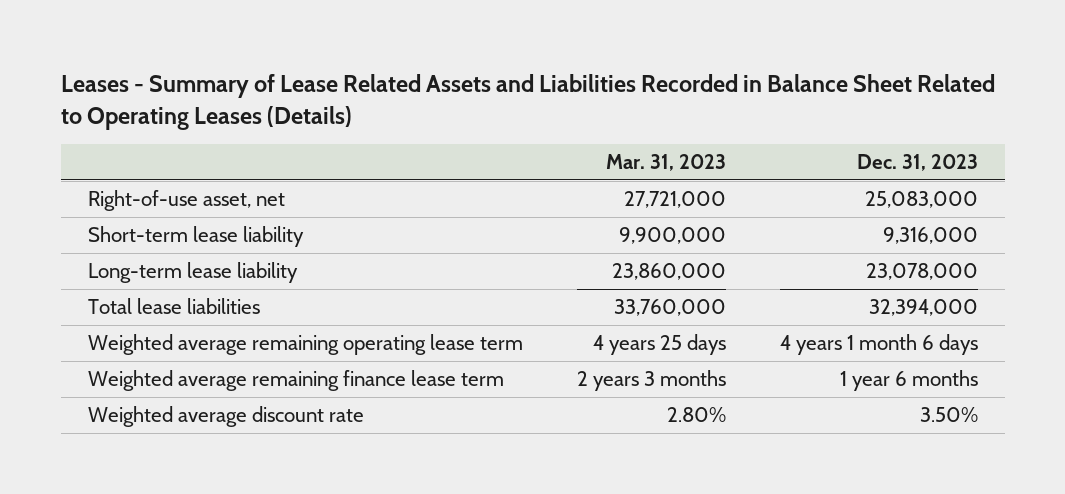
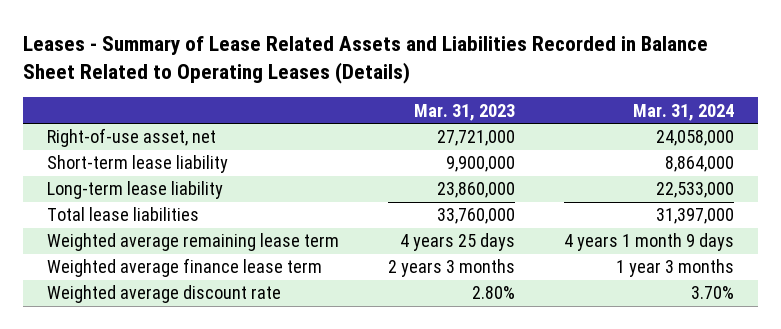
- | Mar. 31, 2023 | Dec. 31, 2023
+ | Mar. 31, 2023 | Mar. 31, 2024
- Weighted average remaining operating lease term | 4 years 25 days | 4 years 1 month 6 days
- Weighted average remaining finance lease term | 2 years 3 months | 1 year 6 months
+ Weighted average remaining lease term | 4 years 25 days | 4 years 1 month 9 days
+ Weighted average finance lease term | 2 years 3 months | 1 year 3 months

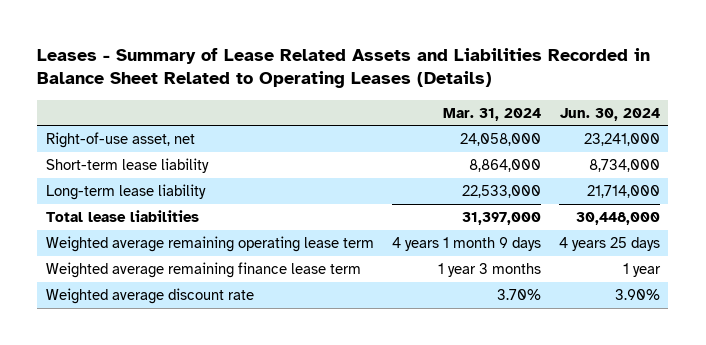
- | Mar. 31, 2023 | Mar. 31, 2024
+ | Mar. 31, 2024 | Jun. 30, 2024
- Weighted average remaining lease term | 4 years 25 days | 4 years 1 month 9 days
- Weighted average finance lease term | 2 years 3 months | 1 year 3 months
+ Weighted average remaining operating lease term | 4 years 1 month 9 days | 4 years 25 days
+ Weighted average remaining finance lease term | 1 year 3 months | 1 year

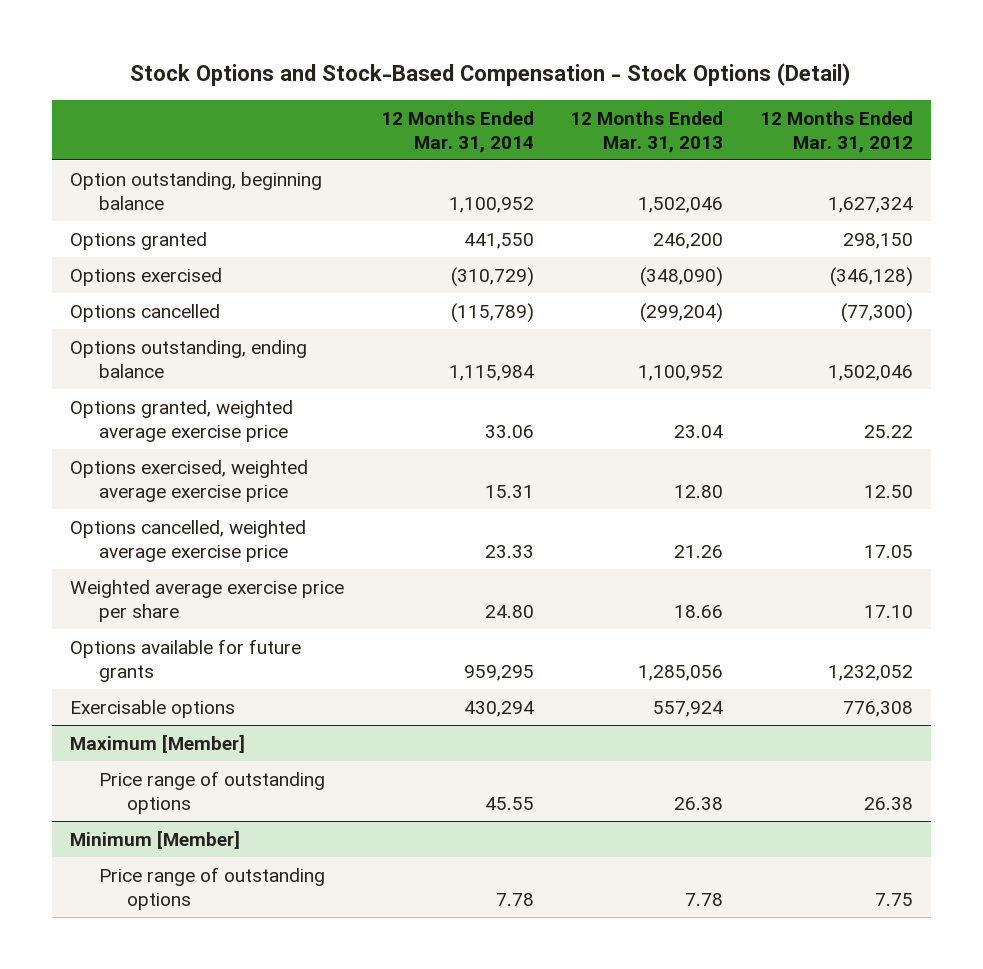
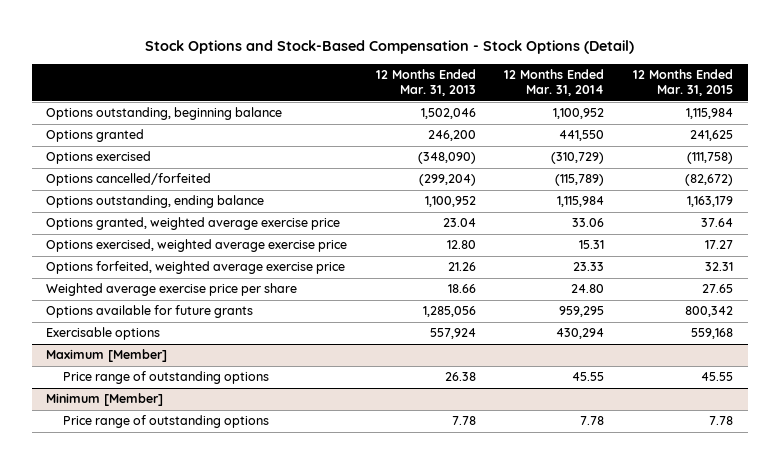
- | 12 Months Ended Mar. 31, 2014 | 12 Months Ended Mar. 31, 2013 | 12 Months Ended Mar. 31, 2012
+ | 12 Months Ended Mar. 31, 2013 | 12 Months Ended Mar. 31, 2014 | 12 Months Ended Mar. 31, 2015
- Option outstanding, beginning balance | 1,100,952 | 1,502,046 | 1,627,324
+ Options outstanding, beginning balance | 1,502,046 | 1,100,952 | 1,115,984
- Options cancelled | (115,789) | (299,204) | (77,300)
+ Options cancelled/forfeited | (299,204) | (115,789) | (82,672)
- Options cancelled, weighted average exercise price | 23.33 | 21.26 | 17.05
+ Options forfeited, weighted average exercise price | 21.26 | 23.33 | 32.31

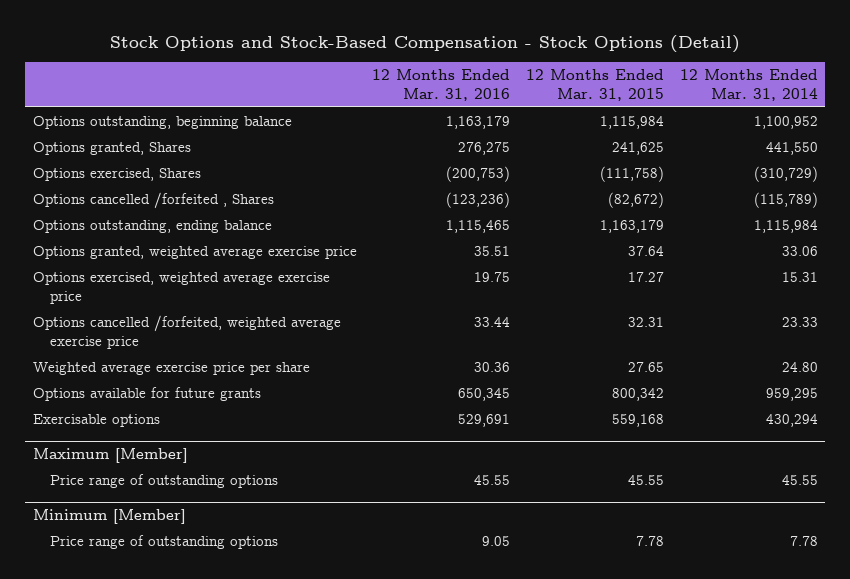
- | 12 Months Ended Mar. 31, 2013 | 12 Months Ended Mar. 31, 2014 | 12 Months Ended Mar. 31, 2015
+ | 12 Months Ended Mar. 31, 2016 | 12 Months Ended Mar. 31, 2015 | 12 Months Ended Mar. 31, 2014
- Options granted | 246,200 | 441,550 | 241,625
- Options exercised | (348,090) | (310,729) | (111,758)
- Options cancelled/forfeited | (299,204) | (115,789) | (82,672)
+ Options granted, Shares | 276,275 | 241,625 | 441,550
+ Options exercised, Shares | (200,753) | (111,758) | (310,729)
+ Options cancelled /forfeited , Shares | (123,236) | (82,672) | (115,789)
- Options forfeited, weighted average exercise price | 21.26 | 23.33 | 32.31
+ Options cancelled /forfeited, weighted average exercise price | 33.44 | 32.31 | 23.33

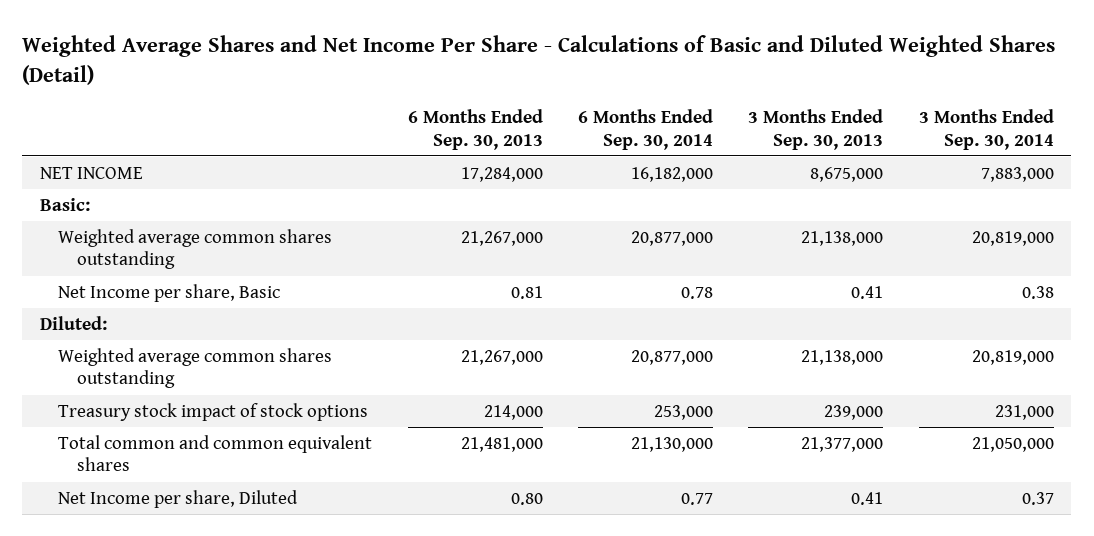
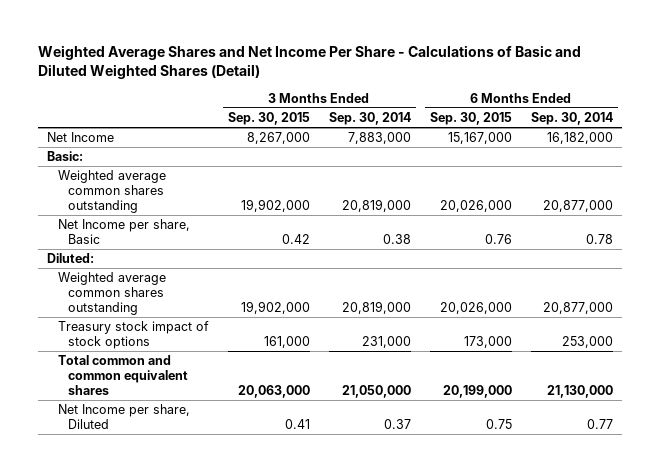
- | 6 Months Ended Sep. 30, 2013 | 6 Months Ended Sep. 30, 2014 | 3 Months Ended Sep. 30, 2013 | 3 Months Ended Sep. 30, 2014
+ | 3 Months Ended Sep. 30, 2015 | 3 Months Ended Sep. 30, 2014 | 6 Months Ended Sep. 30, 2015 | 6 Months Ended Sep. 30, 2014
- NET INCOME | 17,284,000 | 16,182,000 | 8,675,000 | 7,883,000
+ Net Income | 8,267,000 | 7,883,000 | 15,167,000 | 16,182,000

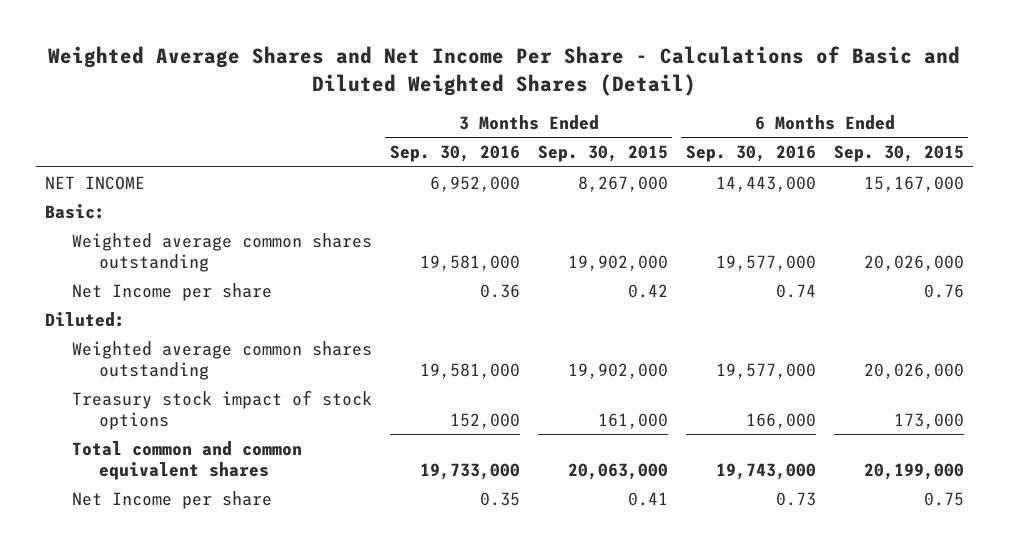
- | 3 Months Ended Sep. 30, 2015 | 3 Months Ended Sep. 30, 2014 | 6 Months Ended Sep. 30, 2015 | 6 Months Ended Sep. 30, 2014
+ | 3 Months Ended Sep. 30, 2016 | 3 Months Ended Sep. 30, 2015 | 6 Months Ended Sep. 30, 2016 | 6 Months Ended Sep. 30, 2015
- Net Income | 8,267,000 | 7,883,000 | 15,167,000 | 16,182,000
+ NET INCOME | 6,952,000 | 8,267,000 | 14,443,000 | 15,167,000
- Net Income per share, Basic | 0.42 | 0.38 | 0.76 | 0.78
+ Net Income per share | 0.36 | 0.42 | 0.74 | 0.76
- Net Income per share, Diluted | 0.41 | 0.37 | 0.75 | 0.77
+ Net Income per share | 0.35 | 0.41 | 0.73 | 0.75

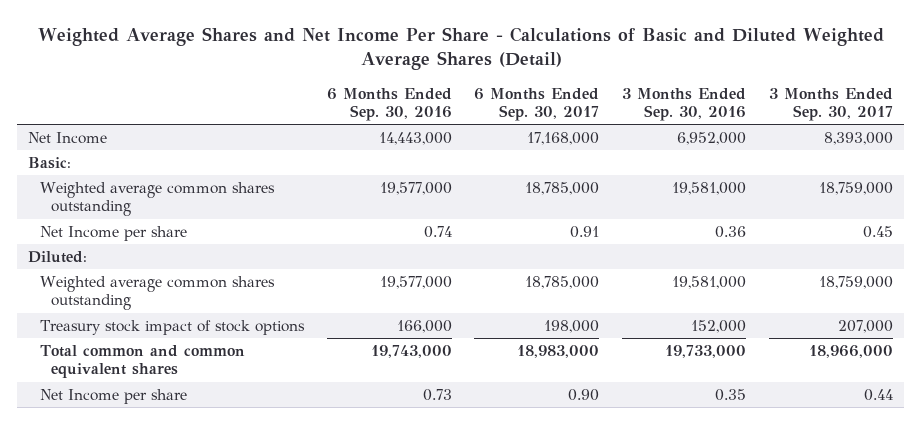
- Weighted Average Shares and Net Income Per Share - Calculations of Basic and Diluted Weighted Shares (Detail)
+ Weighted Average Shares and Net Income Per Share - Calculations of Basic and Diluted Weighted Average Shares (Detail)
- | 3 Months Ended Sep. 30, 2016 | 3 Months Ended Sep. 30, 2015 | 6 Months Ended Sep. 30, 2016 | 6 Months Ended Sep. 30, 2015
+ | 6 Months Ended Sep. 30, 2016 | 6 Months Ended Sep. 30, 2017 | 3 Months Ended Sep. 30, 2016 | 3 Months Ended Sep. 30, 2017
- NET INCOME | 6,952,000 | 8,267,000 | 14,443,000 | 15,167,000
+ Net Income | 14,443,000 | 17,168,000 | 6,952,000 | 8,393,000

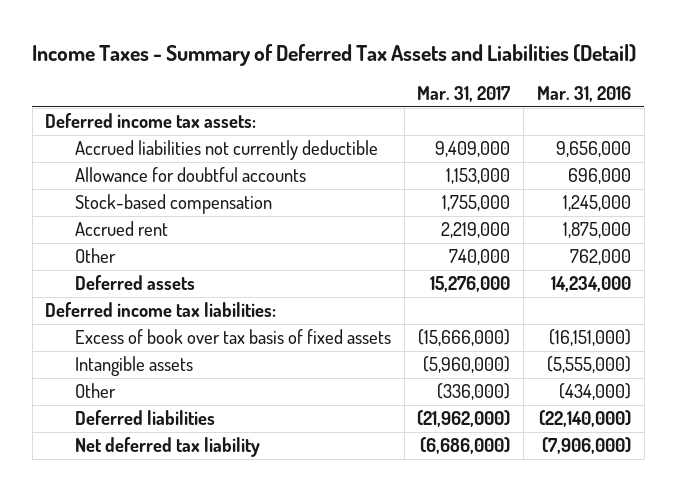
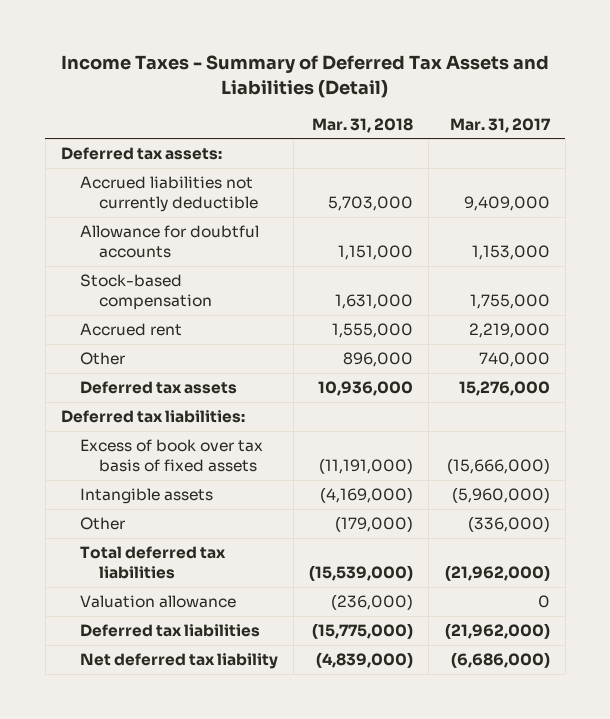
- | Mar. 31, 2017 | Mar. 31, 2016
+ | Mar. 31, 2018 | Mar. 31, 2017
- Deferred income tax assets:
+ Deferred tax assets:
- Deferred assets | 15,276,000 | 14,234,000
- Deferred income tax liabilities:
+ Deferred tax assets | 10,936,000 | 15,276,000
+ Deferred tax liabilities:
- Deferred liabilities | (21,962,000) | (22,140,000)
+ Total deferred tax liabilities | (15,539,000) | (21,962,000)
+ Valuation allowance | (236,000) | 0
+ Deferred tax liabilities | (15,775,000) | (21,962,000)

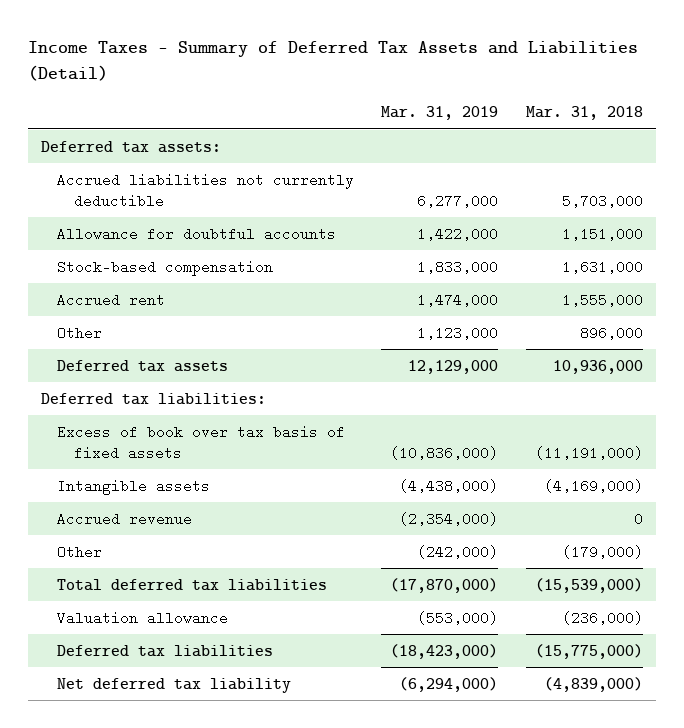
- | Mar. 31, 2018 | Mar. 31, 2017
+ | Mar. 31, 2019 | Mar. 31, 2018
+ Accrued revenue | (2,354,000) | 0

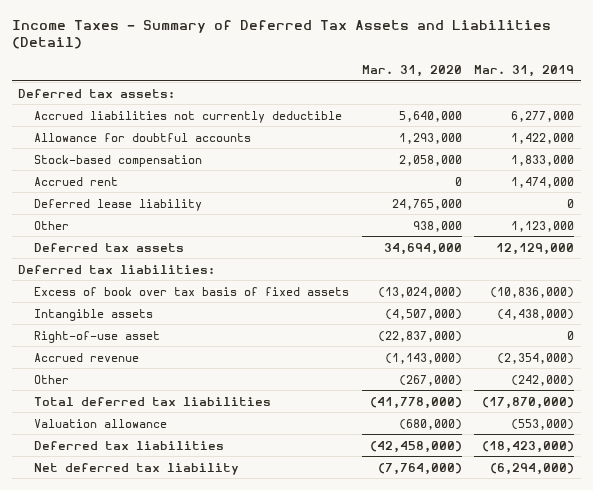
- | Mar. 31, 2019 | Mar. 31, 2018
+ | Mar. 31, 2020 | Mar. 31, 2019
+ Deferred lease liability | 24,765,000 | 0
+ Right-of-use asset | (22,837,000) | 0

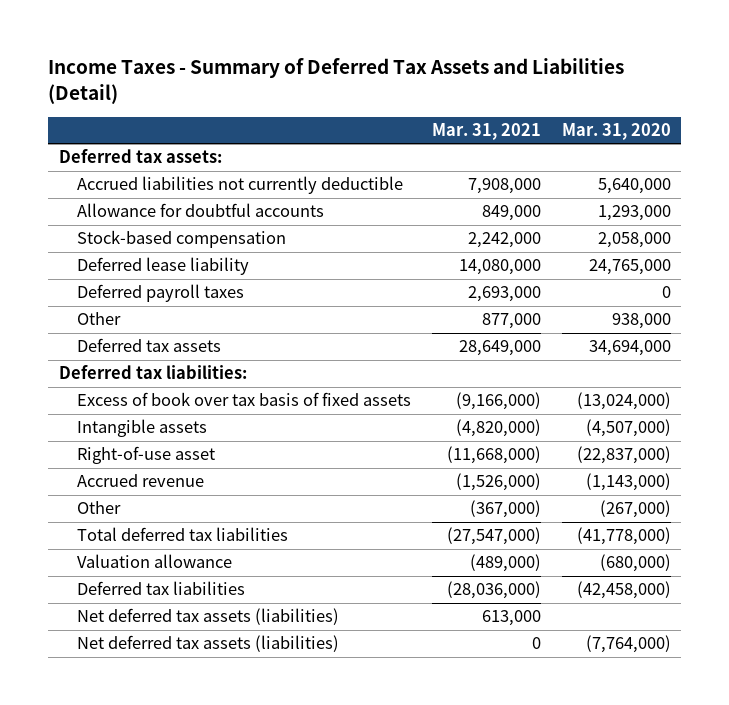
- | Mar. 31, 2020 | Mar. 31, 2019
+ | Mar. 31, 2021 | Mar. 31, 2020
- Accrued rent | 0 | 1,474,000
+ Deferred payroll taxes | 2,693,000 | 0
- Net deferred tax liability | (7,764,000) | (6,294,000)
+ Net deferred tax assets (liabilities) | 613,000 |
+ Net deferred tax assets (liabilities) | 0 | (7,764,000)

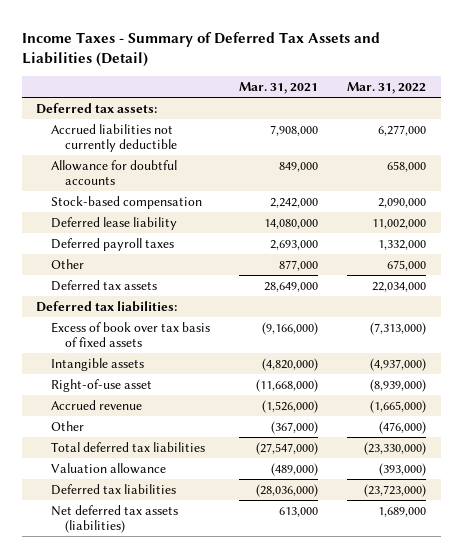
- | Mar. 31, 2021 | Mar. 31, 2020
+ | Mar. 31, 2021 | Mar. 31, 2022
- Net deferred tax assets (liabilities) | 0 | (7,764,000)

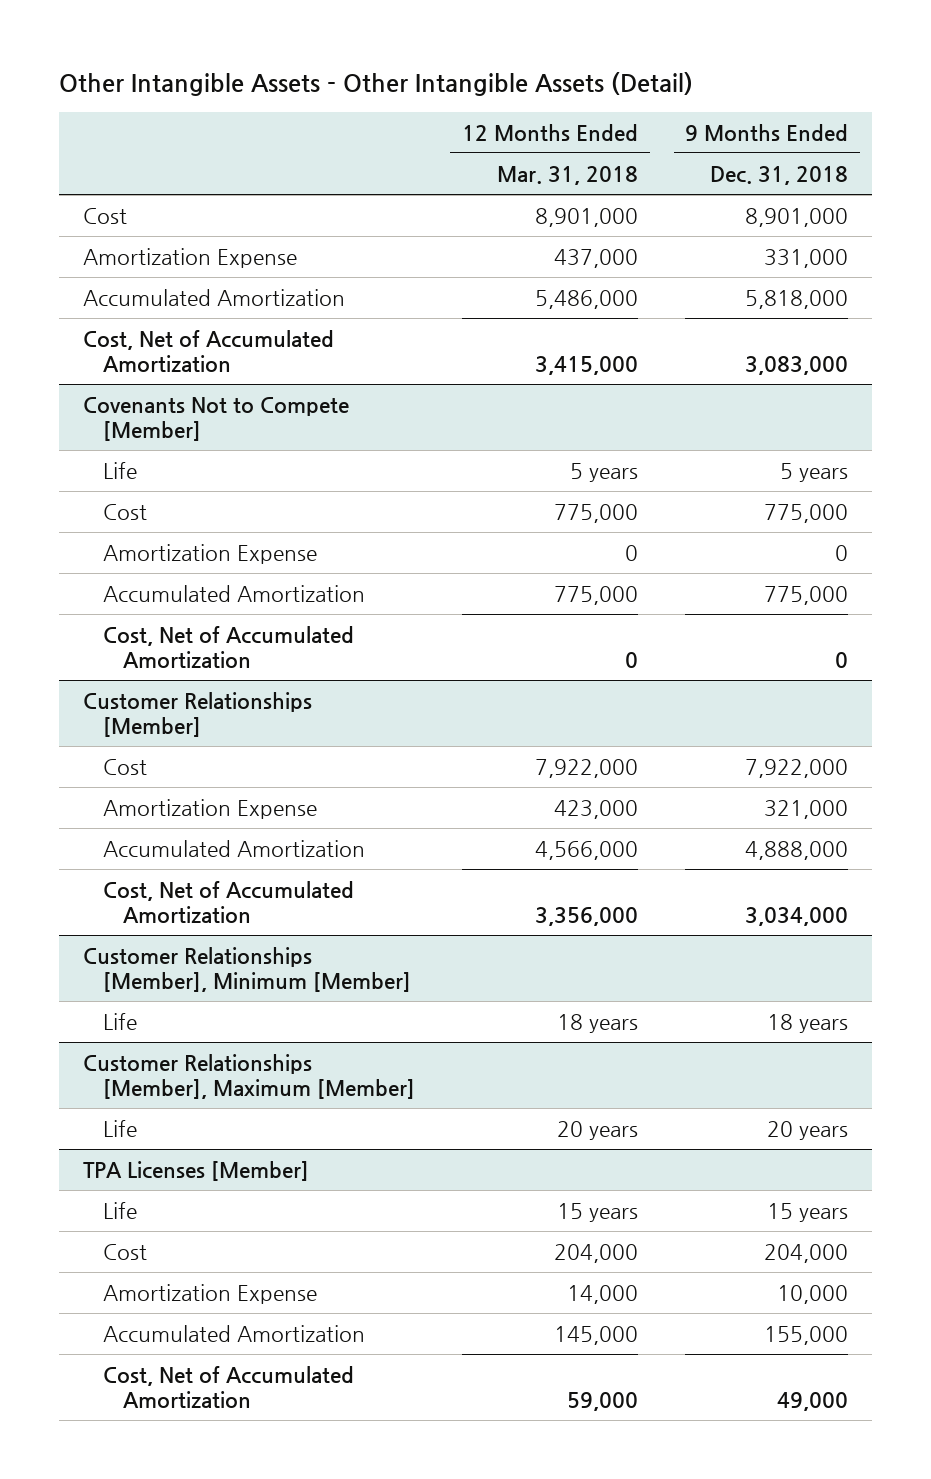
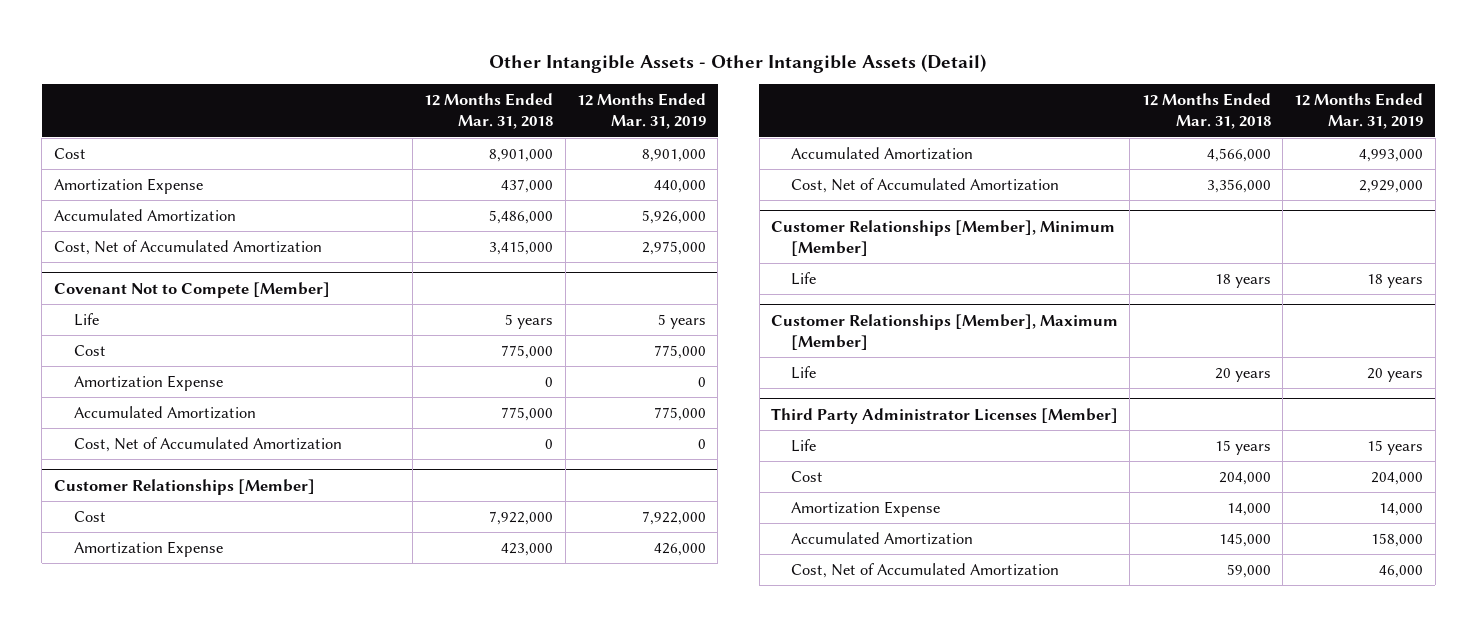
- | 12 Months Ended Mar. 31, 2018 | 9 Months Ended Dec. 31, 2018
+ | 12 Months Ended Mar. 31, 2018 | 12 Months Ended Mar. 31, 2019
- Covenants Not to Compete [Member]
+ Covenant Not to Compete [Member]
- TPA Licenses [Member]
+ Third Party Administrator Licenses [Member]

